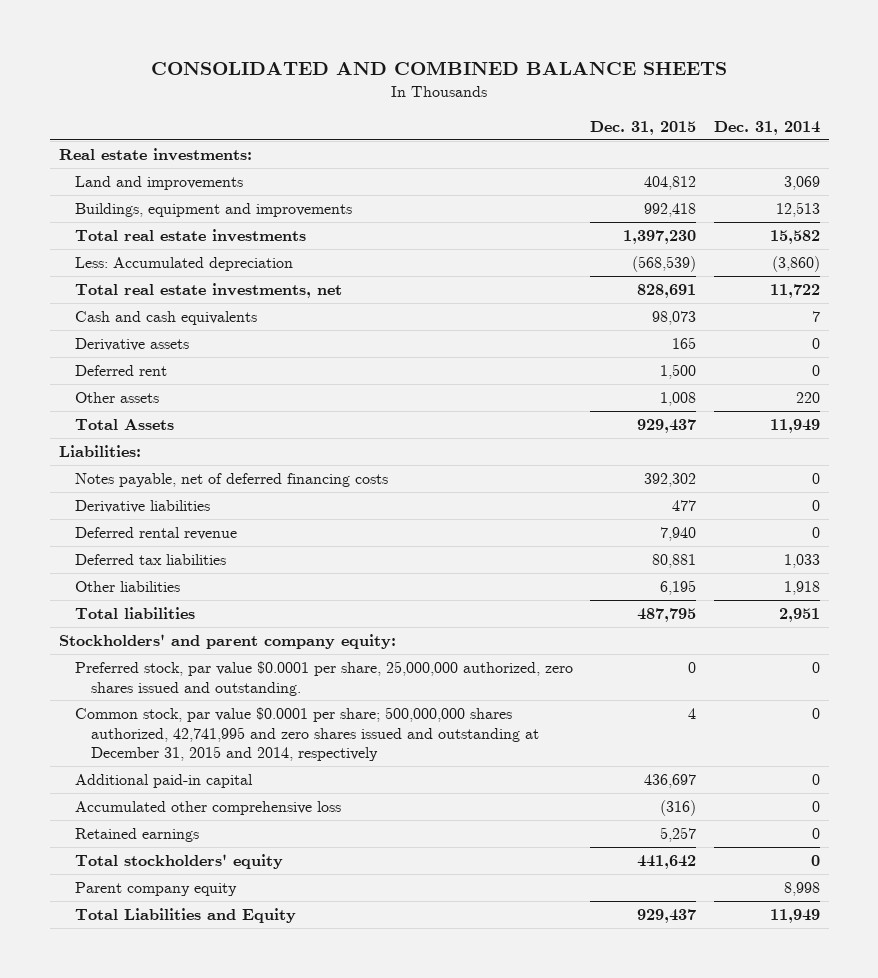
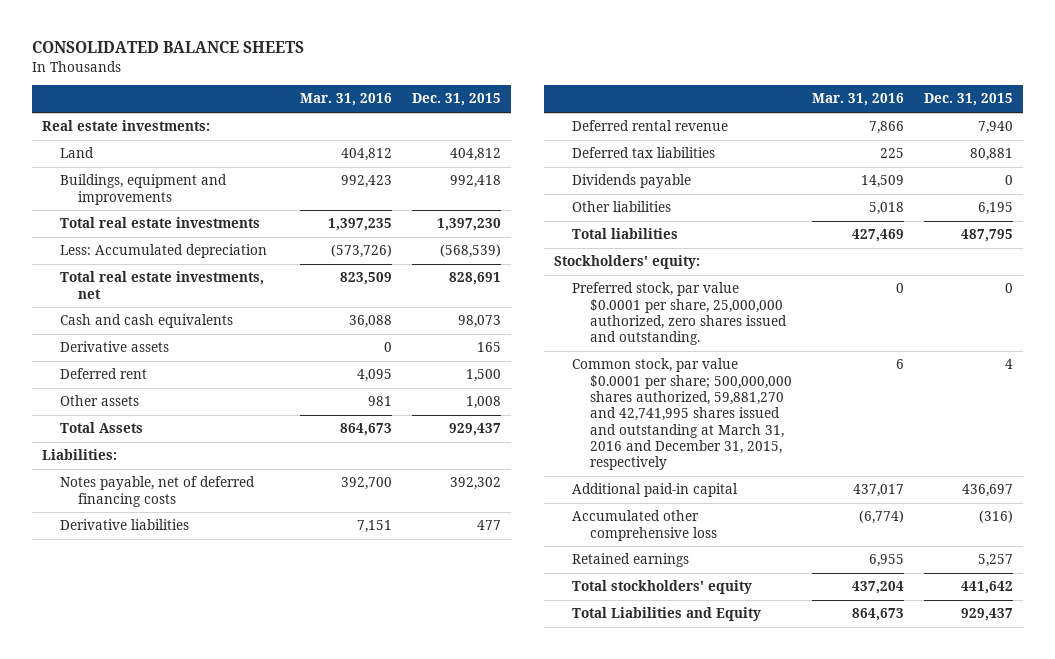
- CONSOLIDATED AND COMBINED BALANCE SHEETS
+ CONSOLIDATED BALANCE SHEETS
- | Dec. 31, 2015 | Dec. 31, 2014
+ | Mar. 31, 2016 | Dec. 31, 2015
- Land and improvements | 404,812 | 3,069
+ Land | 404,812 | 404,812
+ Dividends payable | 14,509 | 0
- Stockholders' and parent company equity:
+ Stockholders' equity:
- Common stock, par value $0.0001 per share; 500,000,000 shares authorized, 42,741,995 and zero shares issued and outstanding at December 31, 2015 and 2014, respectively | 4 | 0
+ Common stock, par value $0.0001 per share; 500,000,000 shares authorized, 59,881,270 and 42,741,995 shares issued and outstanding at March 31, 2016 and December 31, 2015, respectively | 6 | 4
- Parent company equity | | 8,998

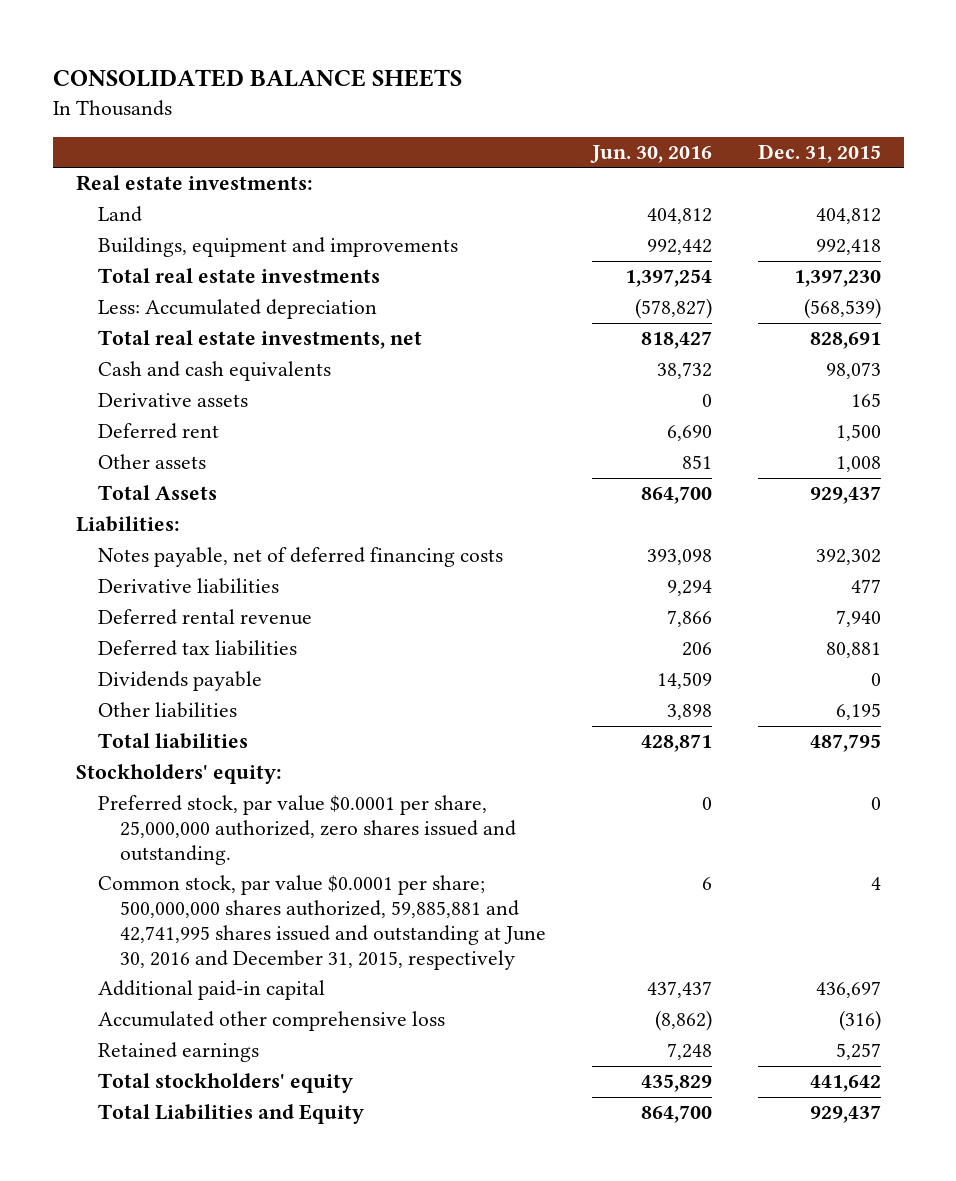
- | Mar. 31, 2016 | Dec. 31, 2015
+ | Jun. 30, 2016 | Dec. 31, 2015
- Common stock, par value $0.0001 per share; 500,000,000 shares authorized, 59,881,270 and 42,741,995 shares issued and outstanding at March 31, 2016 and December 31, 2015, respectively | 6 | 4
+ Common stock, par value $0.0001 per share; 500,000,000 shares authorized, 59,885,881 and 42,741,995 shares issued and outstanding at June 30, 2016 and December 31, 2015, respectively | 6 | 4

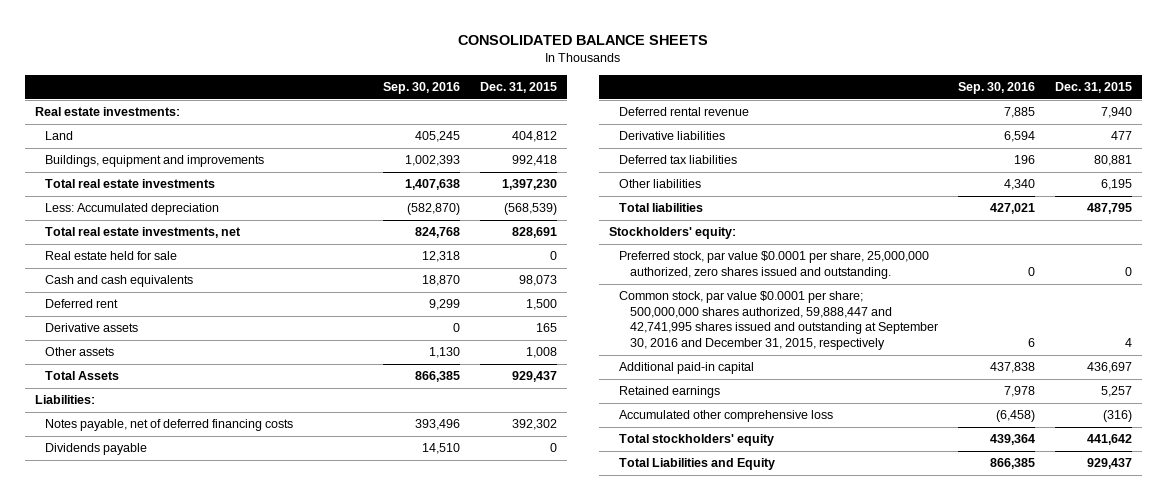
- | Jun. 30, 2016 | Dec. 31, 2015
+ | Sep. 30, 2016 | Dec. 31, 2015
+ Real estate held for sale | 12,318 | 0
moved down: Derivative assets | 0 | 165
moved up: Dividends payable | 14,510 | 0
moved down: Derivative liabilities | 6,594 | 477
- Common stock, par value $0.0001 per share; 500,000,000 shares authorized, 59,885,881 and 42,741,995 shares issued and outstanding at June 30, 2016 and December 31, 2015, respectively | 6 | 4
+ Common stock, par value $0.0001 per share; 500,000,000 shares authorized, 59,888,447 and 42,741,995 shares issued and outstanding at September 30, 2016 and December 31, 2015, respectively | 6 | 4
moved down: Accumulated other comprehensive loss | (6,458) | (316)

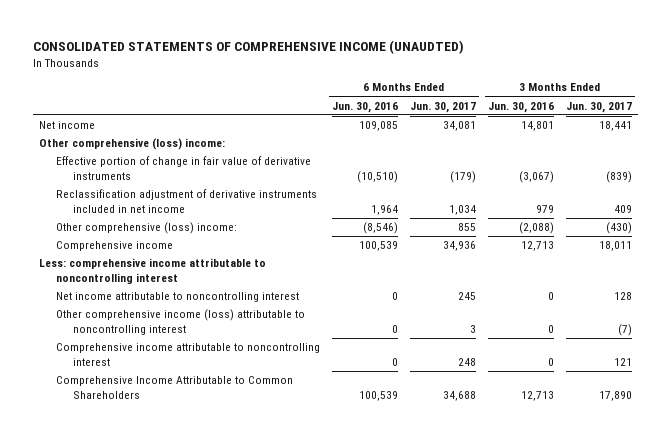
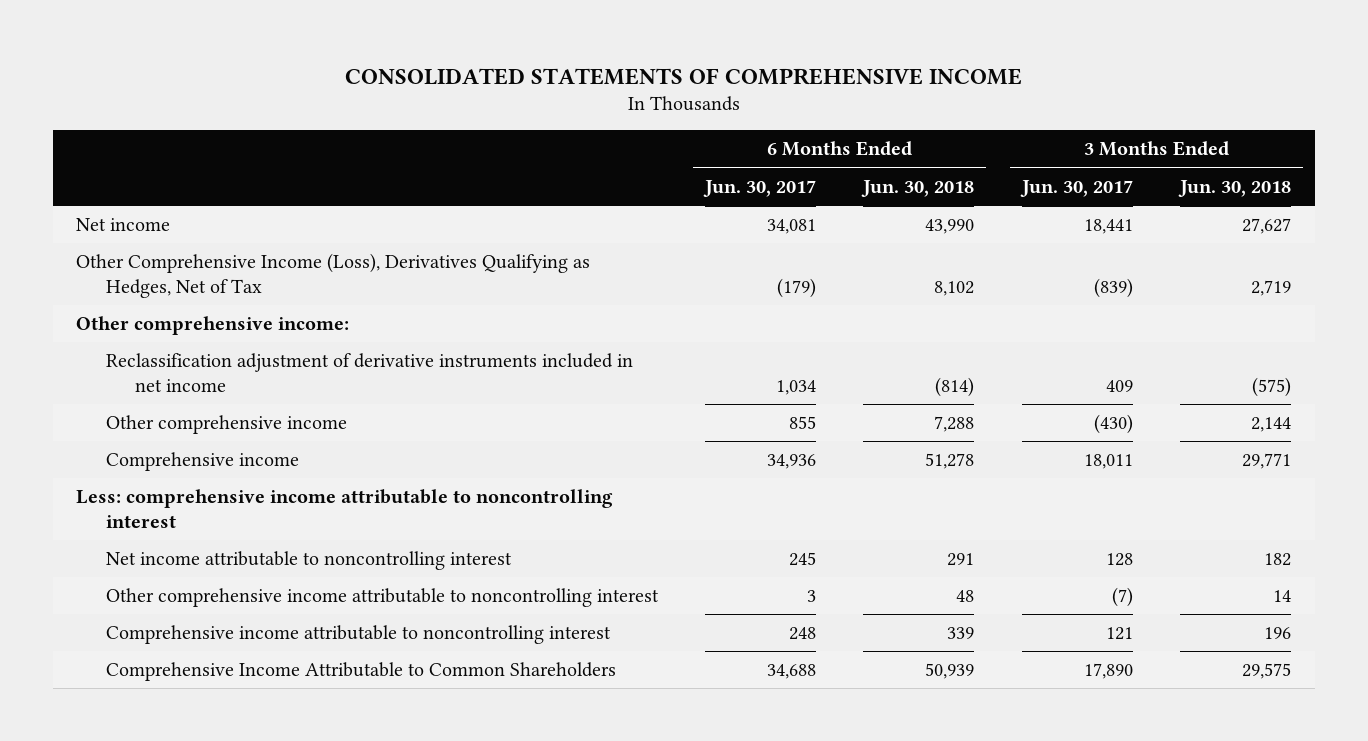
- CONSOLIDATED STATEMENTS OF COMPREHENSIVE INCOME (UNAUDTED)
+ CONSOLIDATED STATEMENTS OF COMPREHENSIVE INCOME
- | 6 Months Ended Jun. 30, 2016 | 6 Months Ended Jun. 30, 2017 | 3 Months Ended Jun. 30, 2016 | 3 Months Ended Jun. 30, 2017
+ | 6 Months Ended Jun. 30, 2017 | 6 Months Ended Jun. 30, 2018 | 3 Months Ended Jun. 30, 2017 | 3 Months Ended Jun. 30, 2018
- Other comprehensive (loss) income:
- Effective portion of change in fair value of derivative instruments | (10,510) | (179) | (3,067) | (839)
+ Other Comprehensive Income (Loss), Derivatives Qualifying as Hedges, Net of Tax | (179) | 8,102 | (839) | 2,719
+ Other comprehensive income:
- Other comprehensive (loss) income: | (8,546) | 855 | (2,088) | (430)
+ Other comprehensive income | 855 | 7,288 | (430) | 2,144
- Other comprehensive income (loss) attributable to noncontrolling interest | 0 | 3 | 0 | (7)
+ Other comprehensive income attributable to noncontrolling interest | 3 | 48 | (7) | 14

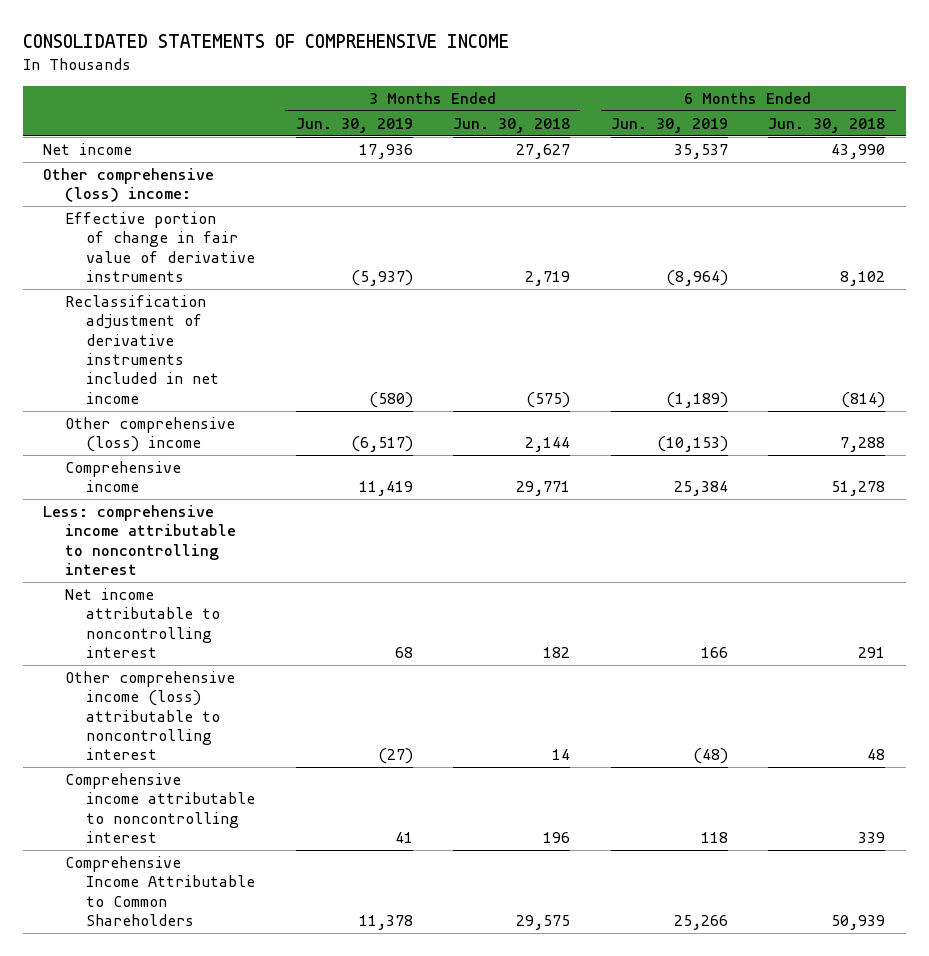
- | 6 Months Ended Jun. 30, 2017 | 6 Months Ended Jun. 30, 2018 | 3 Months Ended Jun. 30, 2017 | 3 Months Ended Jun. 30, 2018
+ | 3 Months Ended Jun. 30, 2019 | 3 Months Ended Jun. 30, 2018 | 6 Months Ended Jun. 30, 2019 | 6 Months Ended Jun. 30, 2018
- Other Comprehensive Income (Loss), Derivatives Qualifying as Hedges, Net of Tax | (179) | 8,102 | (839) | 2,719
- Other comprehensive income:
+ Other comprehensive (loss) income:
+ Effective portion of change in fair value of derivative instruments | (5,937) | 2,719 | (8,964) | 8,102
- Other comprehensive income | 855 | 7,288 | (430) | 2,144
+ Other comprehensive (loss) income | (6,517) | 2,144 | (10,153) | 7,288
- Other comprehensive income attributable to noncontrolling interest | 3 | 48 | (7) | 14
+ Other comprehensive income (loss) attributable to noncontrolling interest | (27) | 14 | (48) | 48

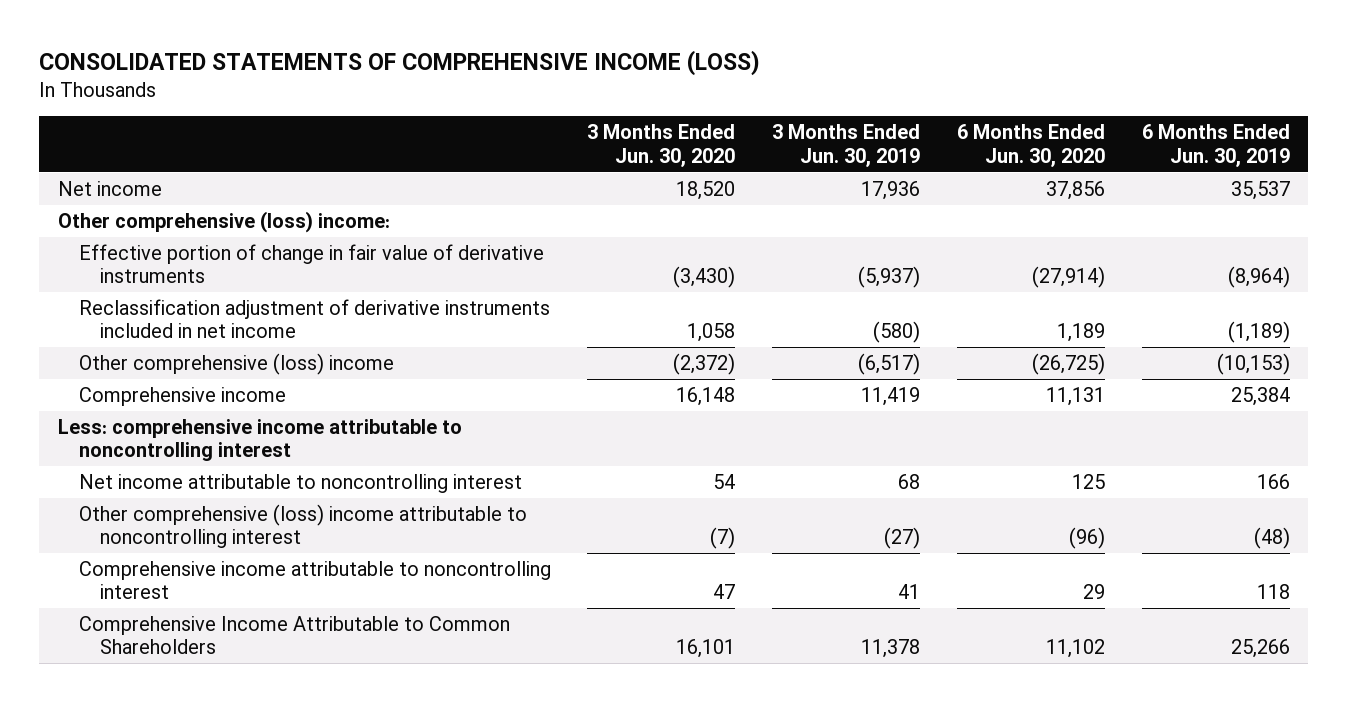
- CONSOLIDATED STATEMENTS OF COMPREHENSIVE INCOME
+ CONSOLIDATED STATEMENTS OF COMPREHENSIVE INCOME (LOSS)
- | 3 Months Ended Jun. 30, 2019 | 3 Months Ended Jun. 30, 2018 | 6 Months Ended Jun. 30, 2019 | 6 Months Ended Jun. 30, 2018
+ | 3 Months Ended Jun. 30, 2020 | 3 Months Ended Jun. 30, 2019 | 6 Months Ended Jun. 30, 2020 | 6 Months Ended Jun. 30, 2019
- Other comprehensive income (loss) attributable to noncontrolling interest | (27) | 14 | (48) | 48
+ Other comprehensive (loss) income attributable to noncontrolling interest | (7) | (27) | (96) | (48)

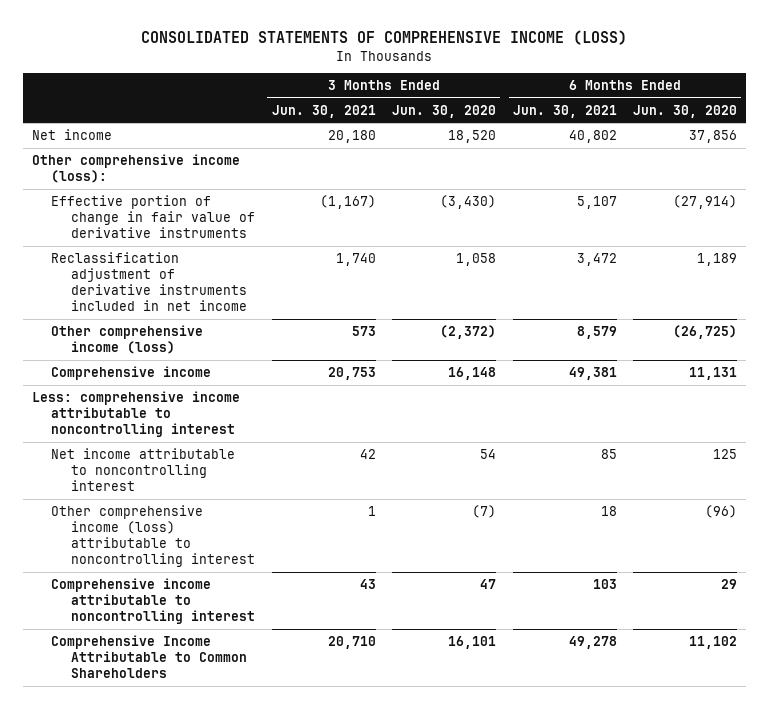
- | 3 Months Ended Jun. 30, 2020 | 3 Months Ended Jun. 30, 2019 | 6 Months Ended Jun. 30, 2020 | 6 Months Ended Jun. 30, 2019
+ | 3 Months Ended Jun. 30, 2021 | 3 Months Ended Jun. 30, 2020 | 6 Months Ended Jun. 30, 2021 | 6 Months Ended Jun. 30, 2020
- Other comprehensive (loss) income:
+ Other comprehensive income (loss):
- Other comprehensive (loss) income | (2,372) | (6,517) | (26,725) | (10,153)
+ Other comprehensive income (loss) | 573 | (2,372) | 8,579 | (26,725)
- Other comprehensive (loss) income attributable to noncontrolling interest | (7) | (27) | (96) | (48)
+ Other comprehensive income (loss) attributable to noncontrolling interest | 1 | (7) | 18 | (96)

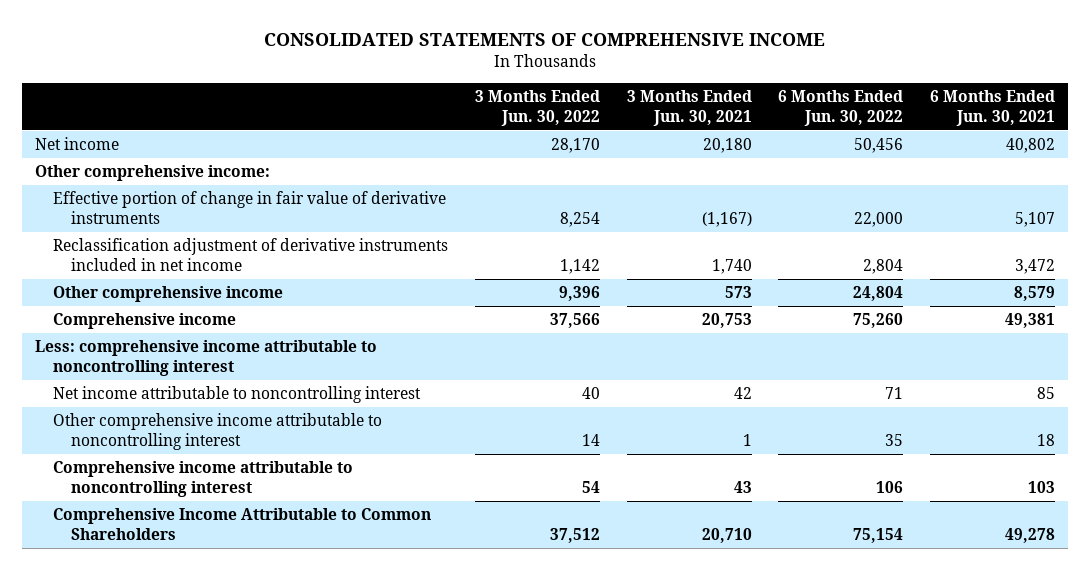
- CONSOLIDATED STATEMENTS OF COMPREHENSIVE INCOME (LOSS)
+ CONSOLIDATED STATEMENTS OF COMPREHENSIVE INCOME
- | 3 Months Ended Jun. 30, 2021 | 3 Months Ended Jun. 30, 2020 | 6 Months Ended Jun. 30, 2021 | 6 Months Ended Jun. 30, 2020
+ | 3 Months Ended Jun. 30, 2022 | 3 Months Ended Jun. 30, 2021 | 6 Months Ended Jun. 30, 2022 | 6 Months Ended Jun. 30, 2021
- Other comprehensive income (loss):
+ Other comprehensive income:
- Other comprehensive income (loss) | 573 | (2,372) | 8,579 | (26,725)
+ Other comprehensive income | 9,396 | 573 | 24,804 | 8,579
- Other comprehensive income (loss) attributable to noncontrolling interest | 1 | (7) | 18 | (96)
+ Other comprehensive income attributable to noncontrolling interest | 14 | 1 | 35 | 18

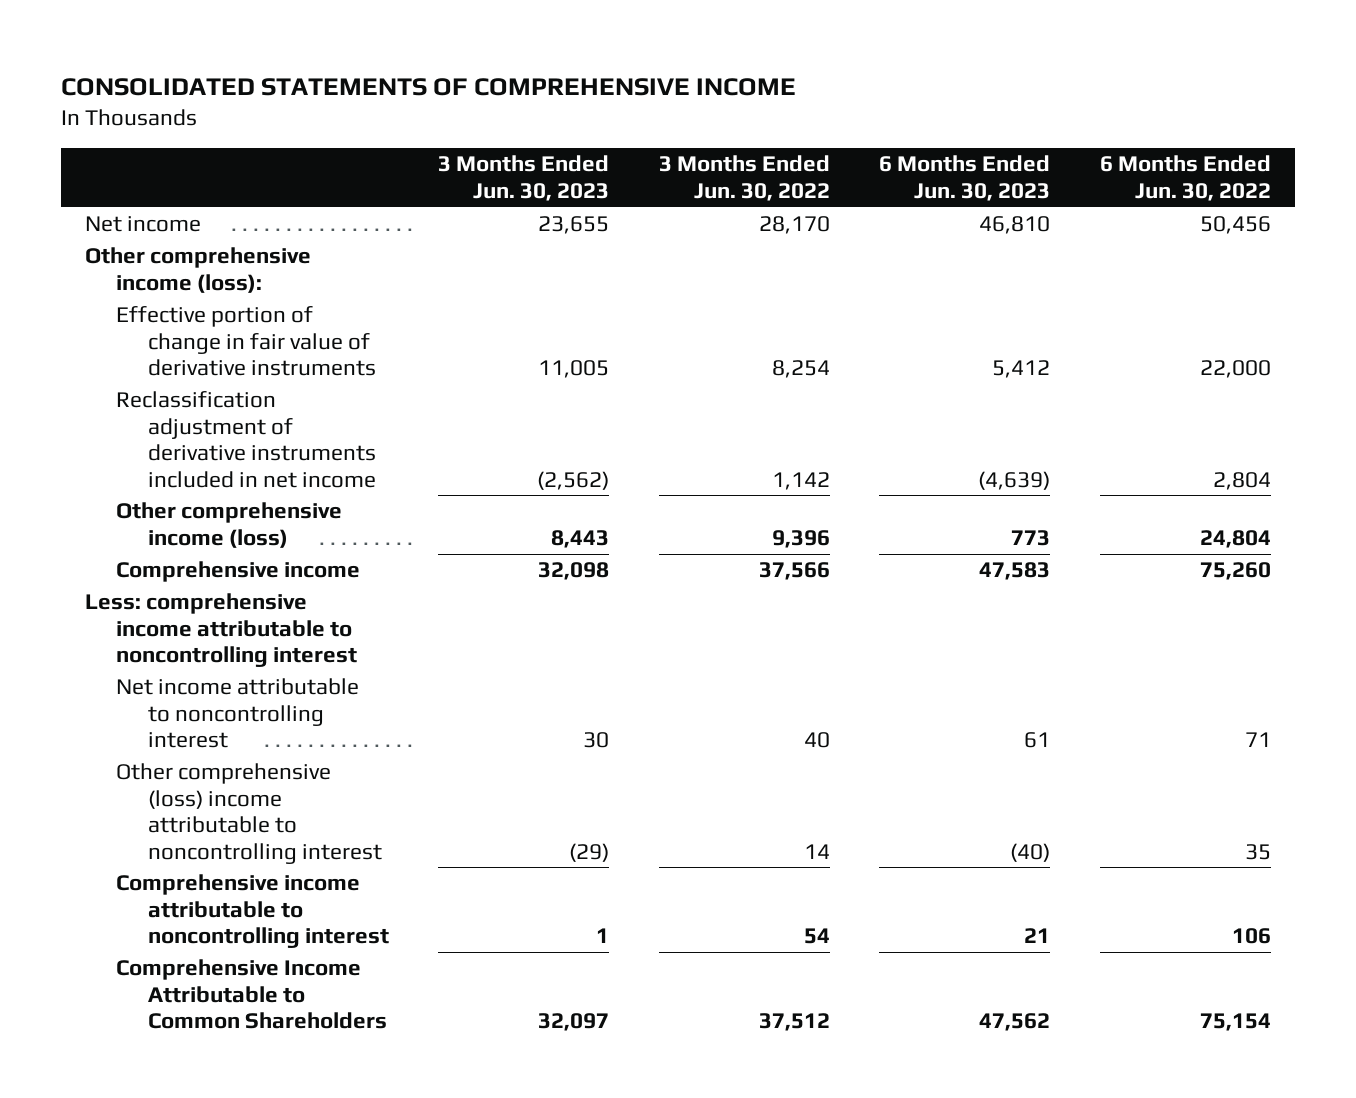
- | 3 Months Ended Jun. 30, 2022 | 3 Months Ended Jun. 30, 2021 | 6 Months Ended Jun. 30, 2022 | 6 Months Ended Jun. 30, 2021
+ | 3 Months Ended Jun. 30, 2023 | 3 Months Ended Jun. 30, 2022 | 6 Months Ended Jun. 30, 2023 | 6 Months Ended Jun. 30, 2022
- Other comprehensive income:
+ Other comprehensive income (loss):
- Other comprehensive income | 9,396 | 573 | 24,804 | 8,579
+ Other comprehensive income (loss) | 8,443 | 9,396 | 773 | 24,804
- Other comprehensive income attributable to noncontrolling interest | 14 | 1 | 35 | 18
+ Other comprehensive (loss) income attributable to noncontrolling interest | (29) | 14 | (40) | 35

